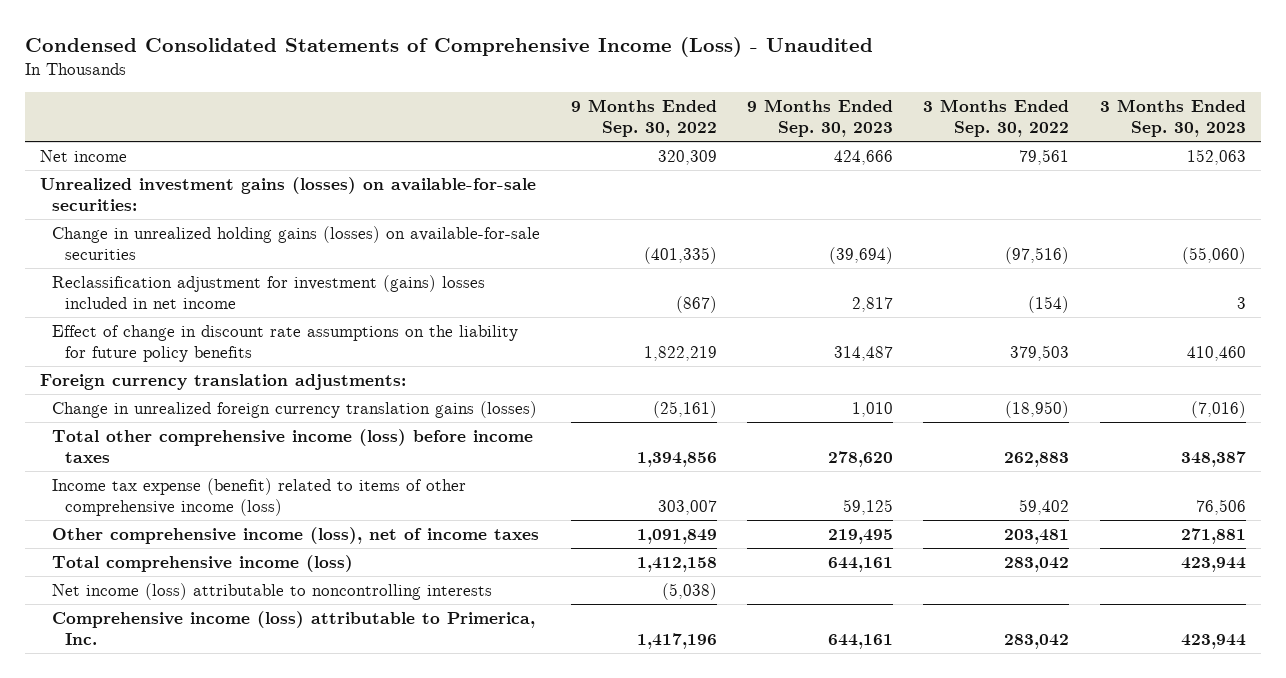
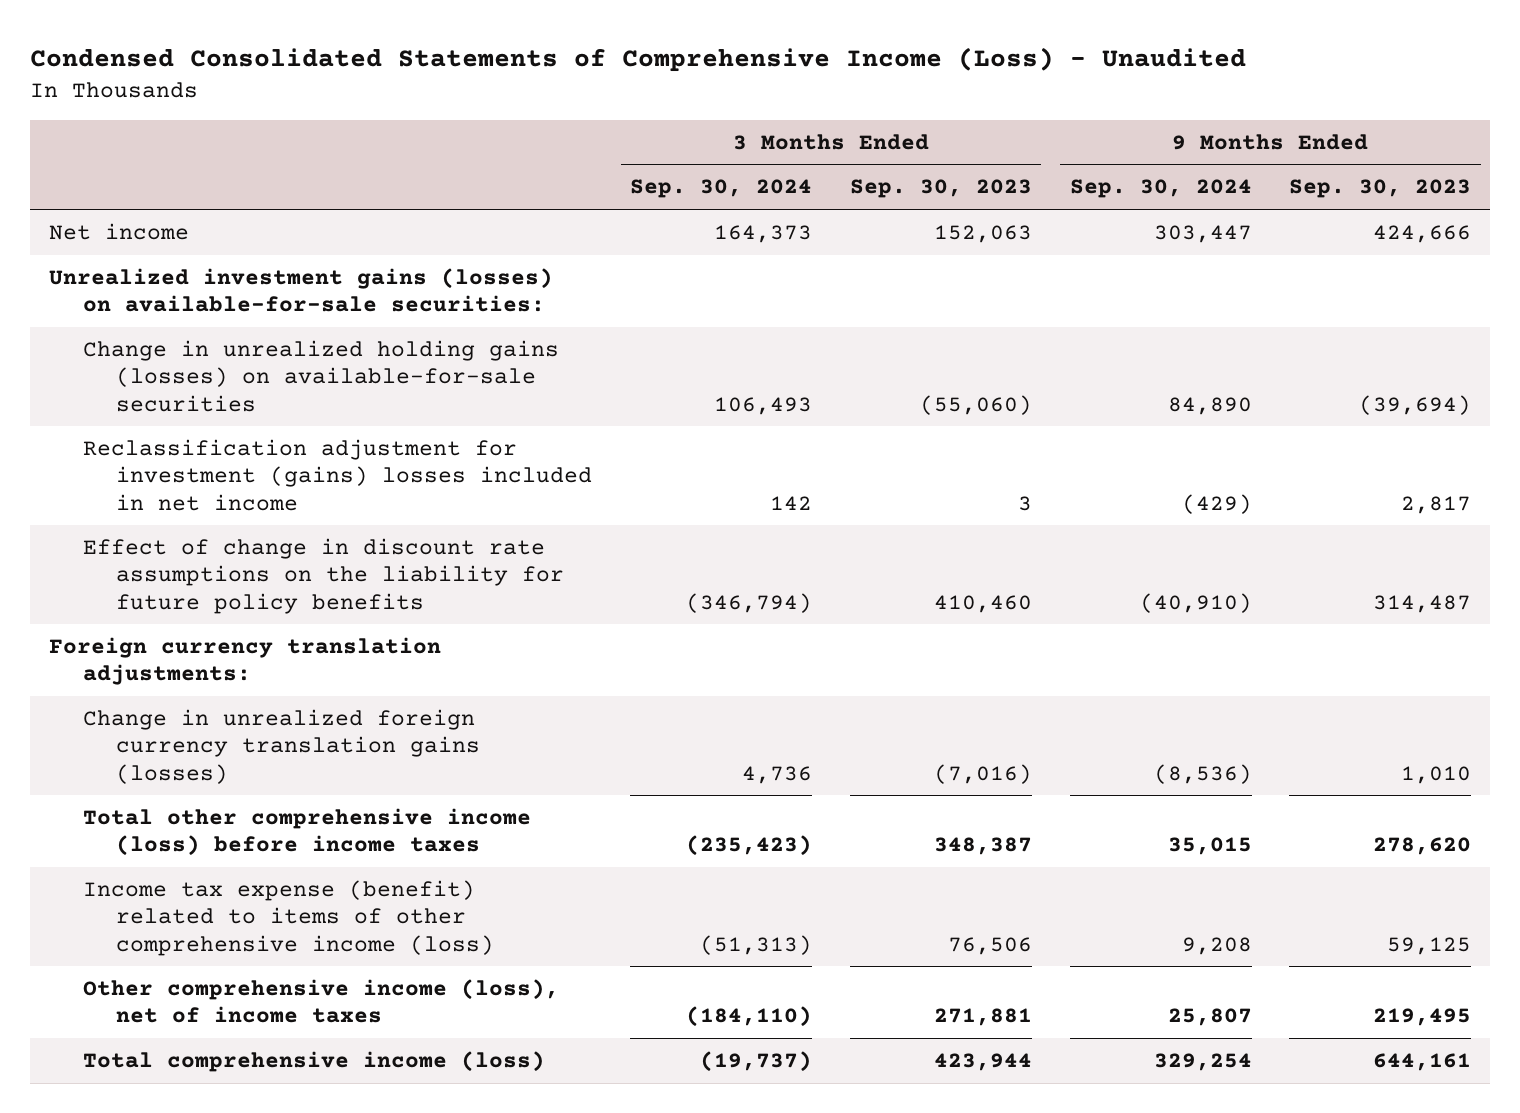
- | 9 Months Ended Sep. 30, 2022 | 9 Months Ended Sep. 30, 2023 | 3 Months Ended Sep. 30, 2022 | 3 Months Ended Sep. 30, 2023
+ | 3 Months Ended Sep. 30, 2024 | 3 Months Ended Sep. 30, 2023 | 9 Months Ended Sep. 30, 2024 | 9 Months Ended Sep. 30, 2023
- Net income (loss) attributable to noncontrolling interests | (5,038) | | |
- Comprehensive income (loss) attributable to Primerica, Inc. | 1,417,196 | 644,161 | 283,042 | 423,944

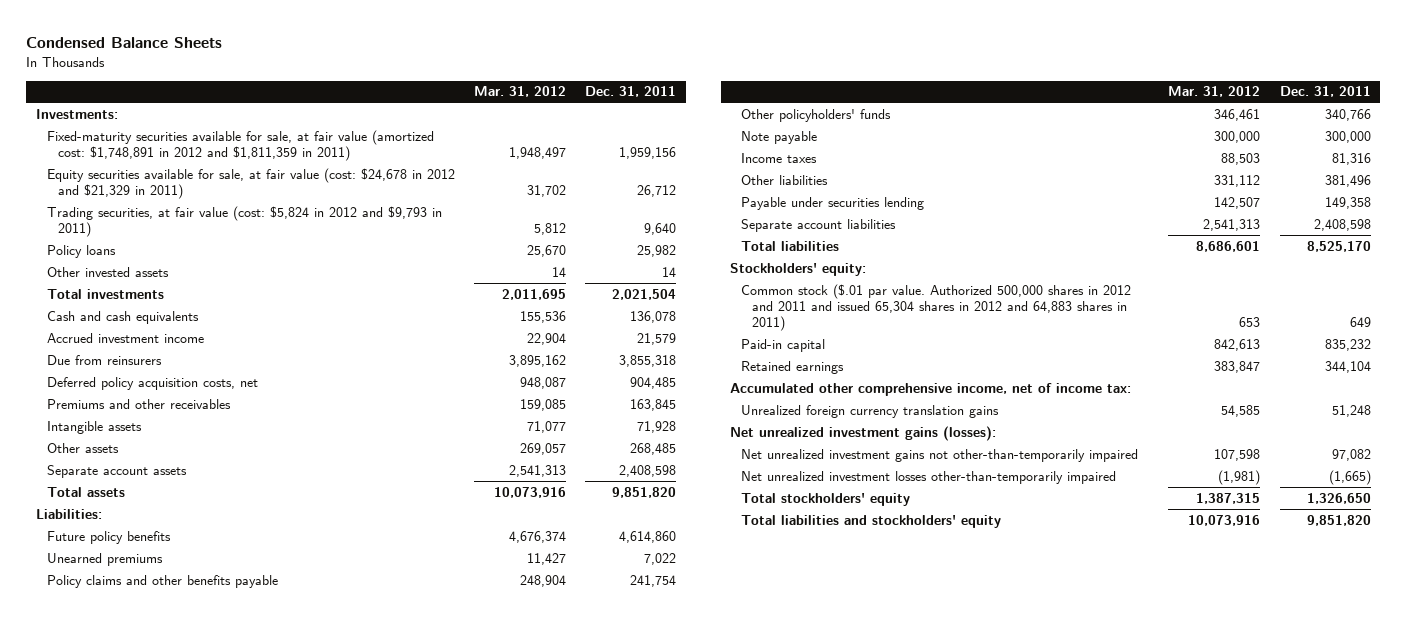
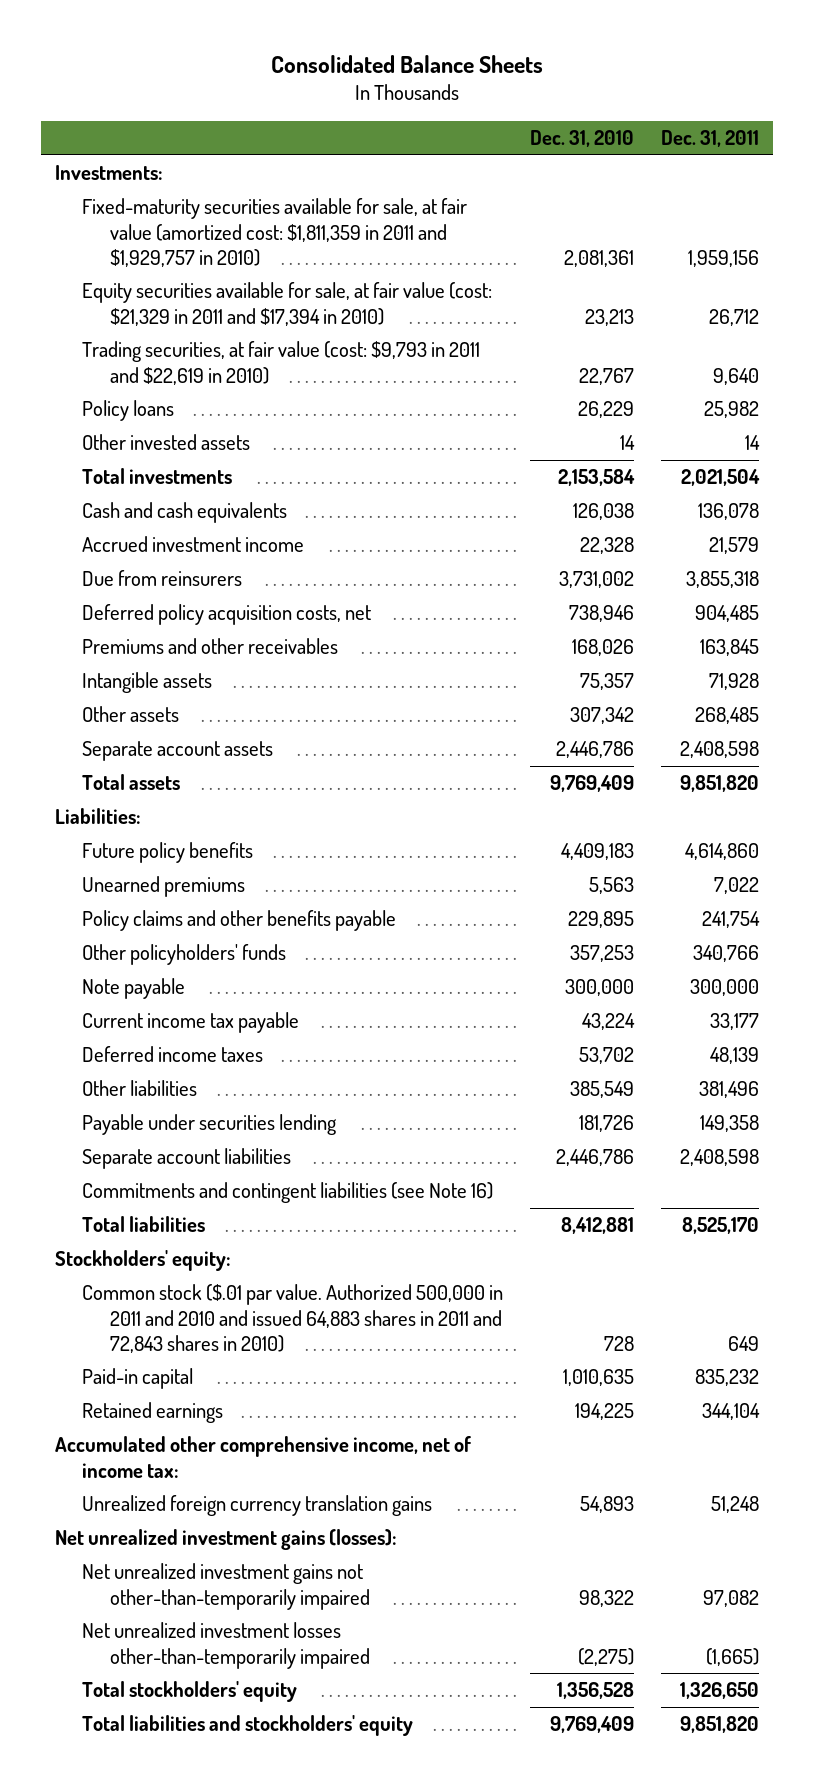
- Condensed Balance Sheets
+ Consolidated Balance Sheets
- | Mar. 31, 2012 | Dec. 31, 2011
+ | Dec. 31, 2010 | Dec. 31, 2011
- Fixed-maturity securities available for sale, at fair value (amortized cost: $1,748,891 in 2012 and $1,811,359 in 2011) | 1,948,497 | 1,959,156
- Equity securities available for sale, at fair value (cost: $24,678 in 2012 and $21,329 in 2011) | 31,702 | 26,712
- Trading securities, at fair value (cost: $5,824 in 2012 and $9,793 in 2011) | 5,812 | 9,640
+ Fixed-maturity securities available for sale, at fair value (amortized cost: $1,811,359 in 2011 and $1,929,757 in 2010) | 2,081,361 | 1,959,156
+ Equity securities available for sale, at fair value (cost: $21,329 in 2011 and $17,394 in 2010) | 23,213 | 26,712
+ Trading securities, at fair value (cost: $9,793 in 2011 and $22,619 in 2010) | 22,767 | 9,640
- Income taxes | 88,503 | 81,316
+ Current income tax payable | 43,224 | 33,177
+ Deferred income taxes | 53,702 | 48,139
+ Commitments and contingent liabilities (see Note 16)
- Common stock ($.01 par value. Authorized 500,000 shares in 2012 and 2011 and issued 65,304 shares in 2012 and 64,883 shares in 2011) | 653 | 649
+ Common stock ($.01 par value. Authorized 500,000 in 2011 and 2010 and issued 64,883 shares in 2011 and 72,843 shares in 2010) | 728 | 649

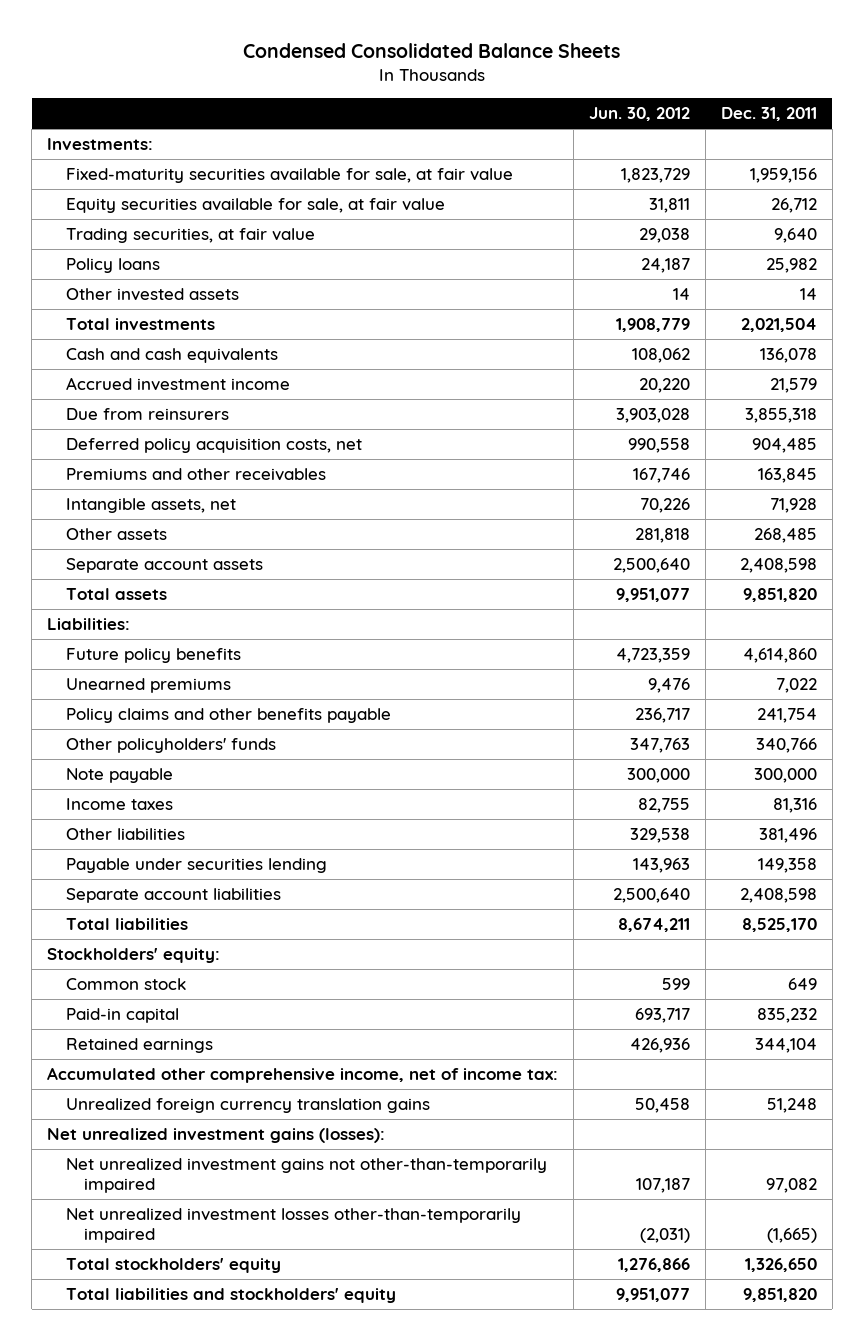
- Consolidated Balance Sheets
+ Condensed Consolidated Balance Sheets
- | Dec. 31, 2010 | Dec. 31, 2011
+ | Jun. 30, 2012 | Dec. 31, 2011
- Fixed-maturity securities available for sale, at fair value (amortized cost: $1,811,359 in 2011 and $1,929,757 in 2010) | 2,081,361 | 1,959,156
- Equity securities available for sale, at fair value (cost: $21,329 in 2011 and $17,394 in 2010) | 23,213 | 26,712
- Trading securities, at fair value (cost: $9,793 in 2011 and $22,619 in 2010) | 22,767 | 9,640
+ Fixed-maturity securities available for sale, at fair value | 1,823,729 | 1,959,156
+ Equity securities available for sale, at fair value | 31,811 | 26,712
+ Trading securities, at fair value | 29,038 | 9,640
- Intangible assets | 75,357 | 71,928
+ Intangible assets, net | 70,226 | 71,928
- Current income tax payable | 43,224 | 33,177
- Deferred income taxes | 53,702 | 48,139
+ Income taxes | 82,755 | 81,316
- Commitments and contingent liabilities (see Note 16)
- Common stock ($.01 par value. Authorized 500,000 in 2011 and 2010 and issued 64,883 shares in 2011 and 72,843 shares in 2010) | 728 | 649
+ Common stock | 599 | 649

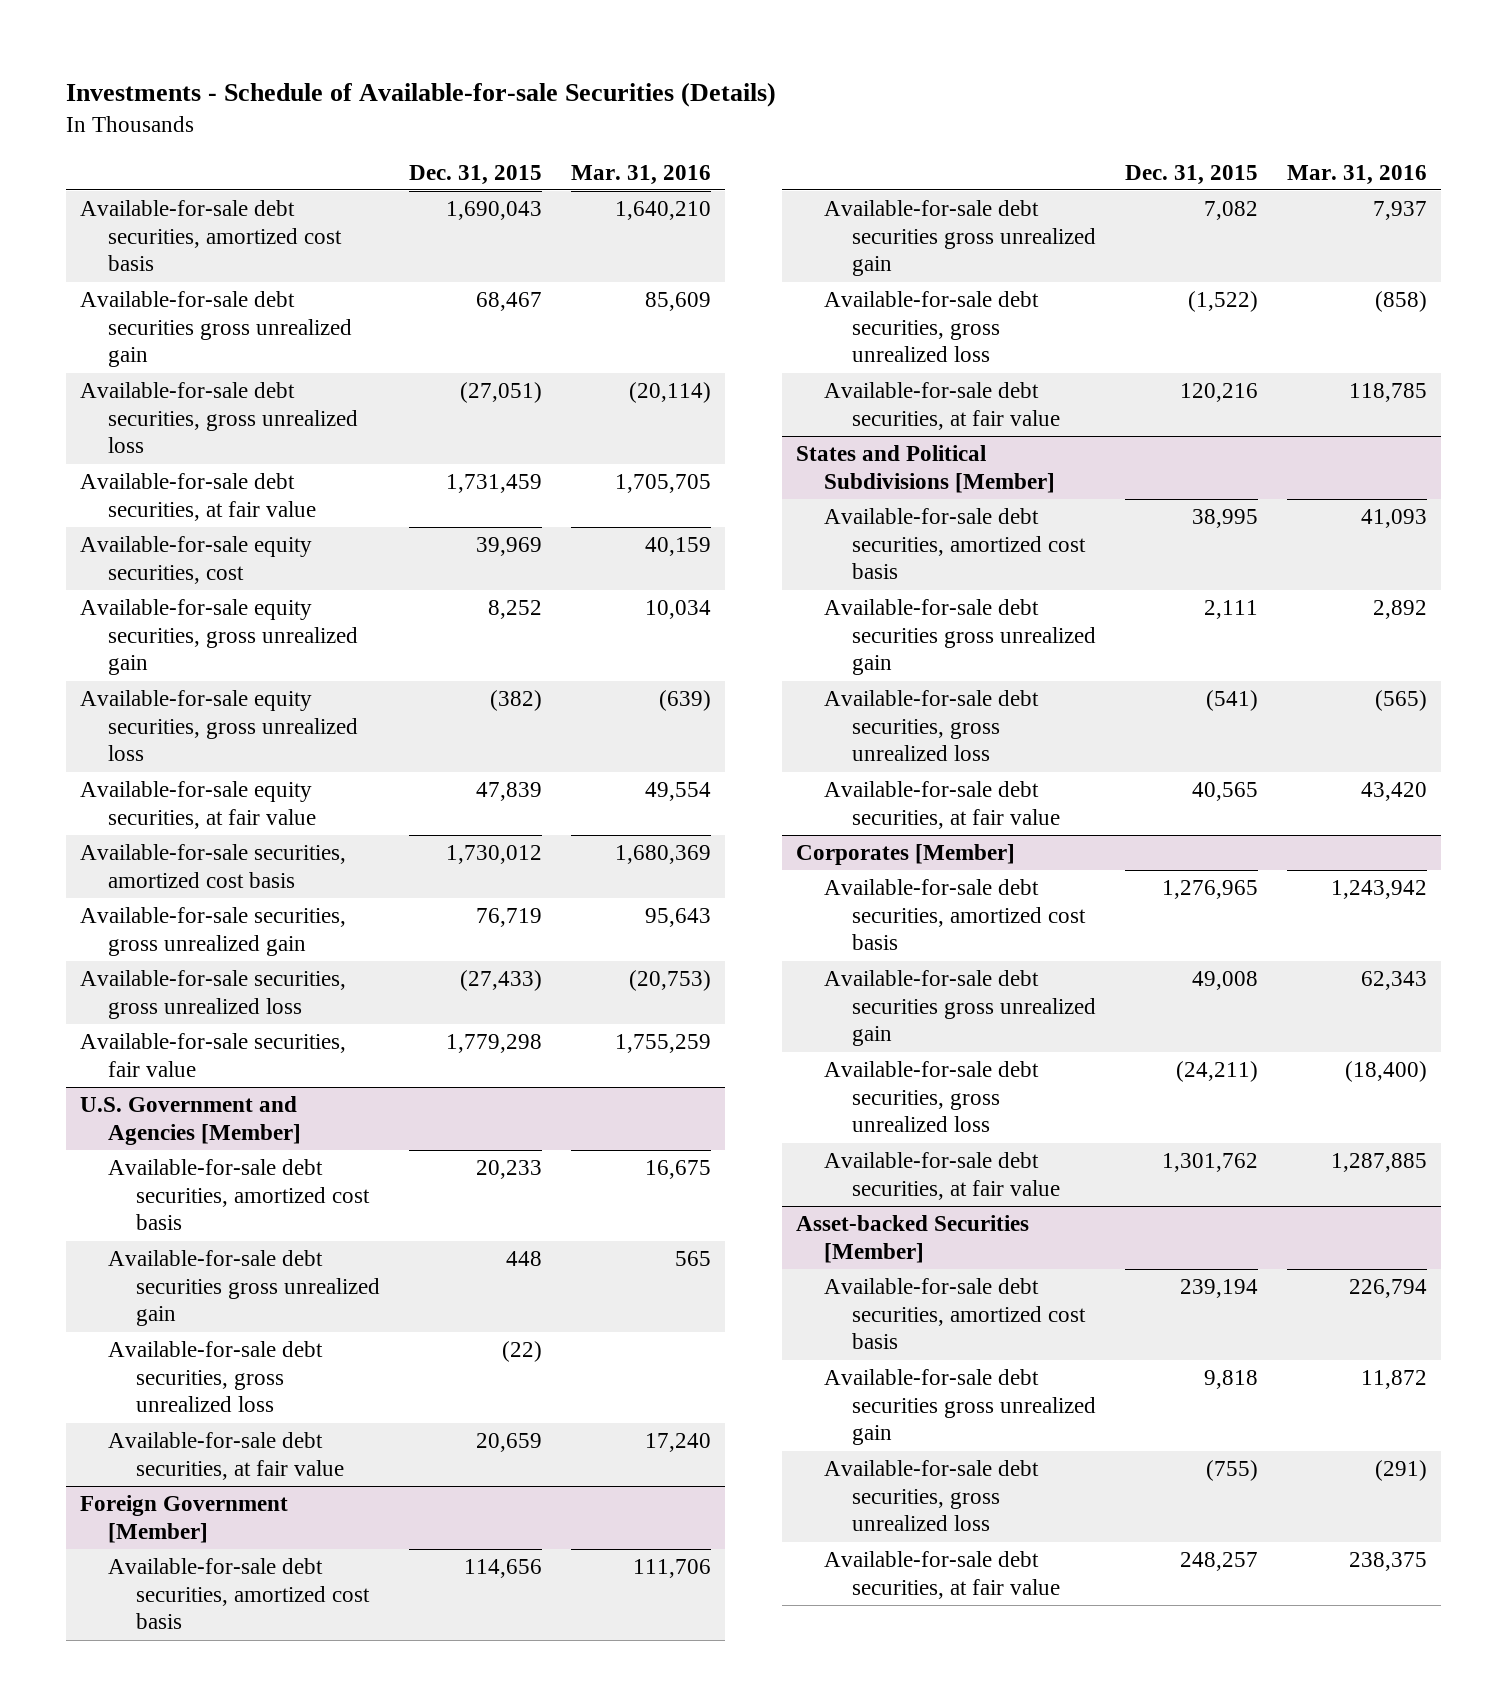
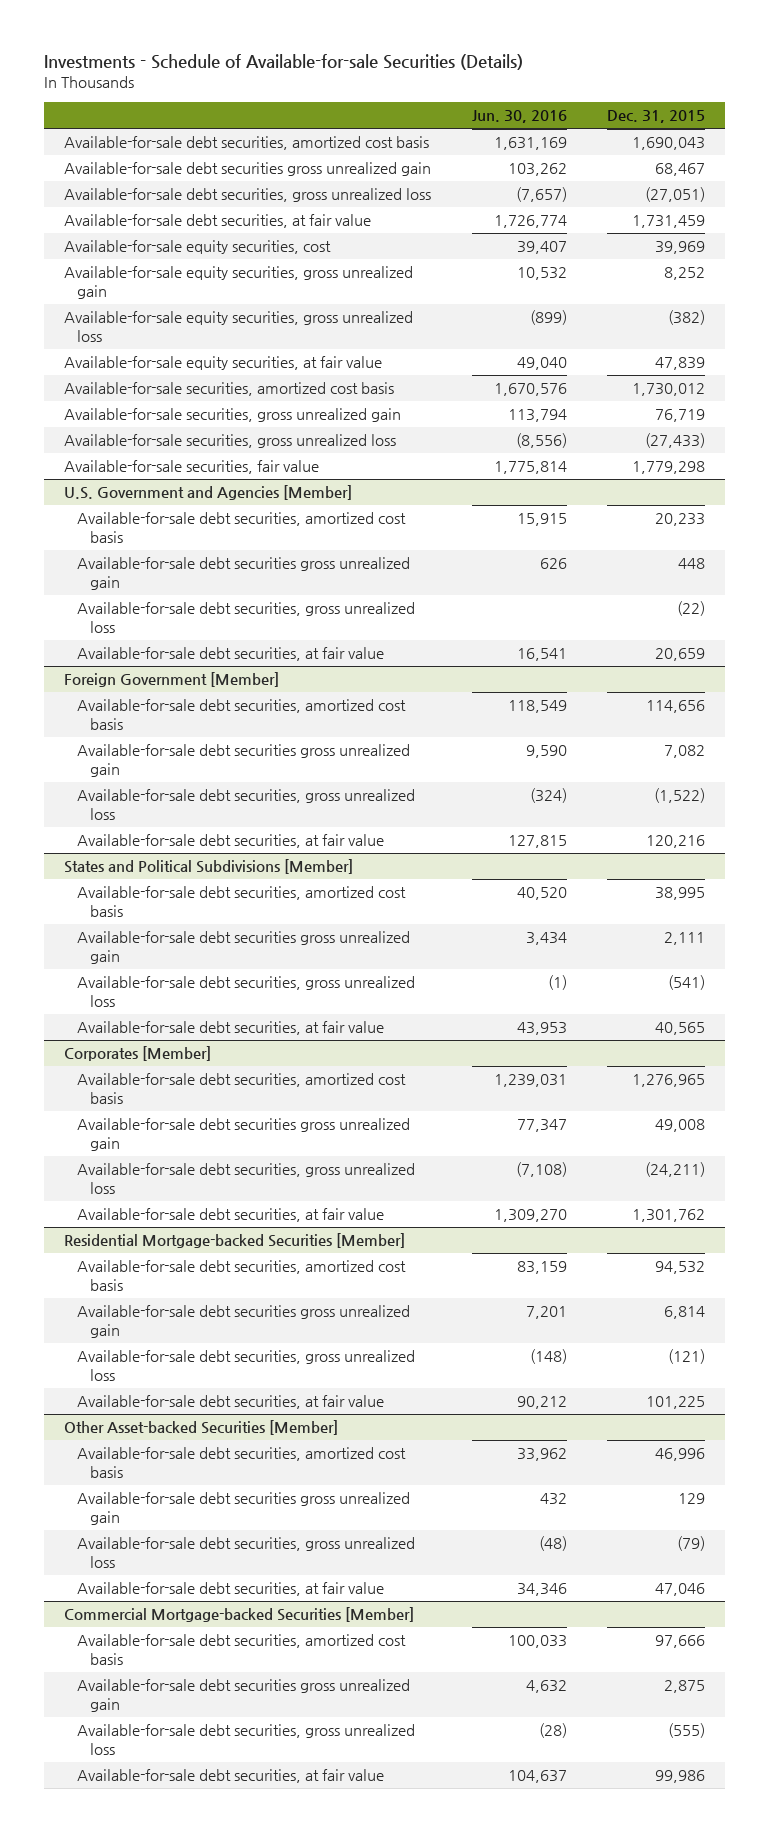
- | Dec. 31, 2015 | Mar. 31, 2016
+ | Jun. 30, 2016 | Dec. 31, 2015
- Asset-backed Securities [Member]
- Available-for-sale debt securities, amortized cost basis | 239,194 | 226,794
- Available-for-sale debt securities gross unrealized gain | 9,818 | 11,872
- Available-for-sale debt securities, gross unrealized loss | (755) | (291)
- Available-for-sale debt securities, at fair value | 248,257 | 238,375
+ Residential Mortgage-backed Securities [Member]
+ Available-for-sale debt securities, amortized cost basis | 83,159 | 94,532
+ Available-for-sale debt securities gross unrealized gain | 7,201 | 6,814
+ Available-for-sale debt securities, gross unrealized loss | (148) | (121)
+ Available-for-sale debt securities, at fair value | 90,212 | 101,225
+ Other Asset-backed Securities [Member]
+ Available-for-sale debt securities, amortized cost basis | 33,962 | 46,996
+ Available-for-sale debt securities gross unrealized gain | 432 | 129
+ Available-for-sale debt securities, gross unrealized loss | (48) | (79)
+ Available-for-sale debt securities, at fair value | 34,346 | 47,046
+ Commercial Mortgage-backed Securities [Member]
+ Available-for-sale debt securities, amortized cost basis | 100,033 | 97,666
+ Available-for-sale debt securities gross unrealized gain | 4,632 | 2,875
+ Available-for-sale debt securities, gross unrealized loss | (28) | (555)
+ Available-for-sale debt securities, at fair value | 104,637 | 99,986

